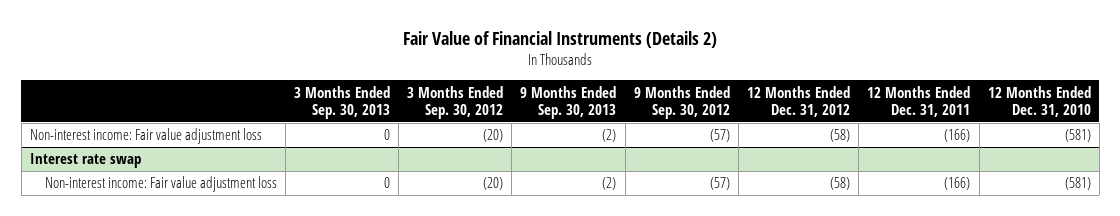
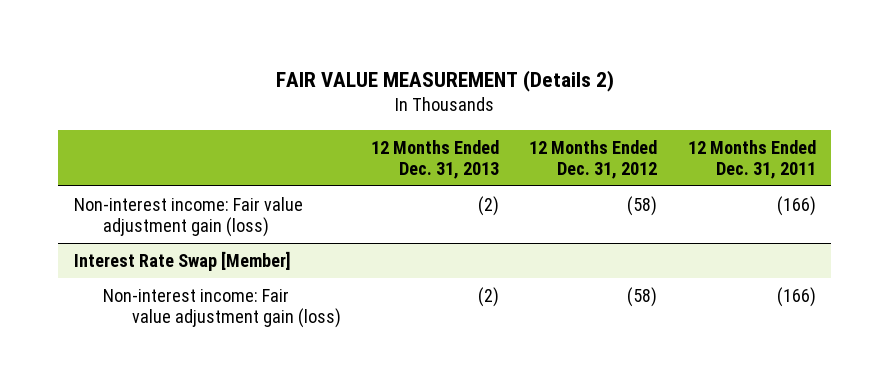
- Fair Value of Financial Instruments (Details 2)
+ FAIR VALUE MEASUREMENT (Details 2)
- | 3 Months Ended Sep. 30, 2013 | 3 Months Ended Sep. 30, 2012 | 9 Months Ended Sep. 30, 2013 | 9 Months Ended Sep. 30, 2012 | 12 Months Ended Dec. 31, 2012 | 12 Months Ended Dec. 31, 2011 | 12 Months Ended Dec. 31, 2010
+ | 12 Months Ended Dec. 31, 2013 | 12 Months Ended Dec. 31, 2012 | 12 Months Ended Dec. 31, 2011
- Non-interest income: Fair value adjustment loss | 0 | (20) | (2) | (57) | (58) | (166) | (581)
- Interest rate swap
- Non-interest income: Fair value adjustment loss | 0 | (20) | (2) | (57) | (58) | (166) | (581)
+ Non-interest income: Fair value adjustment gain (loss) | (2) | (58) | (166)
+ Interest Rate Swap [Member]
+ Non-interest income: Fair value adjustment gain (loss) | (2) | (58) | (166)

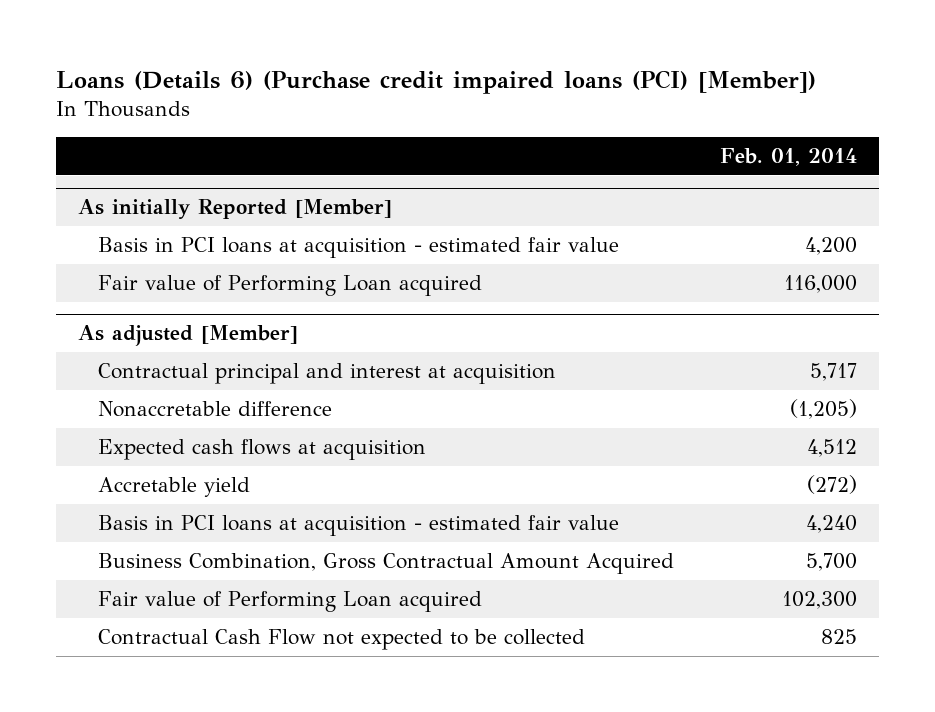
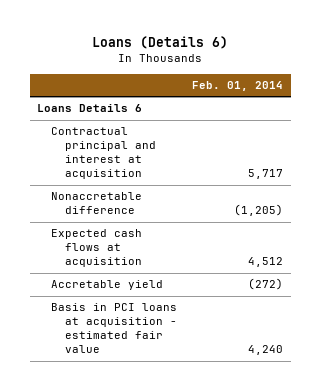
- Loans (Details 6) (Purchase credit impaired loans (PCI) [Member])
+ Loans (Details 6)
- As initially Reported [Member]
- Basis in PCI loans at acquisition - estimated fair value | 4,200
- Fair value of Performing Loan acquired | 116,000
- As adjusted [Member]
+ Loans Details 6
- Business Combination, Gross Contractual Amount Acquired | 5,700
- Fair value of Performing Loan acquired | 102,300
- Contractual Cash Flow not expected to be collected | 825

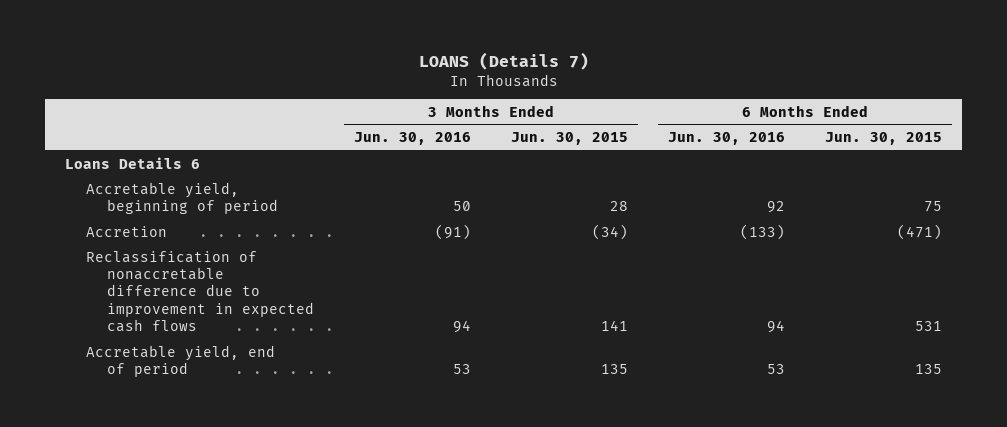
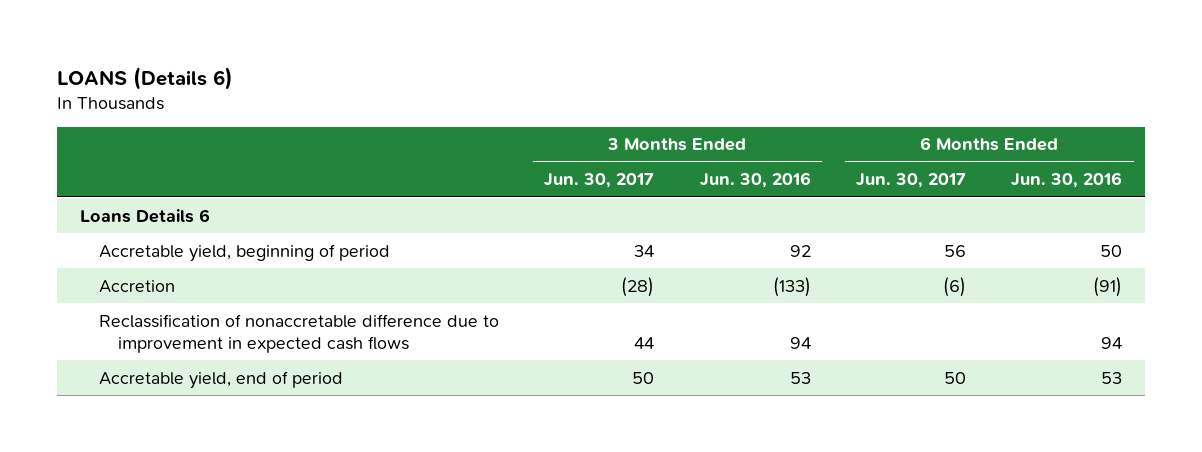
- LOANS (Details 7)
+ LOANS (Details 6)
- | 3 Months Ended Jun. 30, 2016 | 3 Months Ended Jun. 30, 2015 | 6 Months Ended Jun. 30, 2016 | 6 Months Ended Jun. 30, 2015
+ | 3 Months Ended Jun. 30, 2017 | 3 Months Ended Jun. 30, 2016 | 6 Months Ended Jun. 30, 2017 | 6 Months Ended Jun. 30, 2016
- Accretable yield, beginning of period | 50 | 28 | 92 | 75
- Accretion | (91) | (34) | (133) | (471)
+ Accretable yield, beginning of period | 34 | 92 | 56 | 50
+ Accretion | (28) | (133) | (6) | (91)

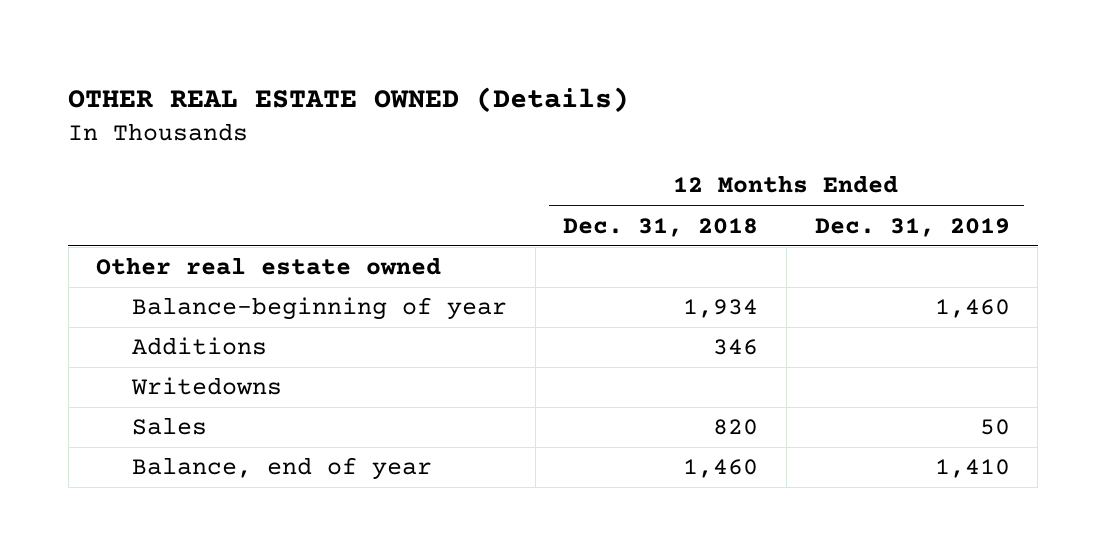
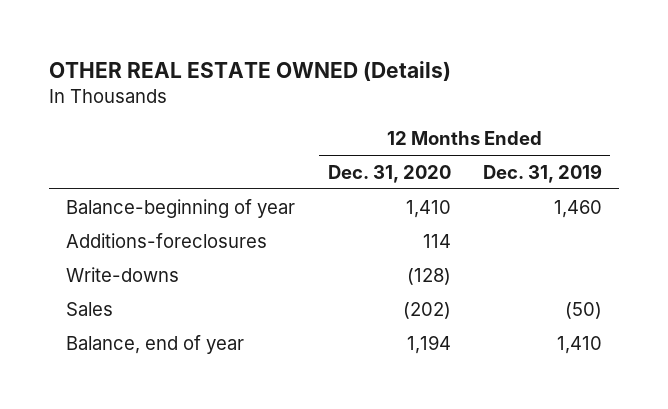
- | 12 Months Ended Dec. 31, 2018 | 12 Months Ended Dec. 31, 2019
+ | 12 Months Ended Dec. 31, 2020 | 12 Months Ended Dec. 31, 2019
- Other real estate owned
- Additions | 346 |
- Writedowns
- Sales | 820 | 50
+ Additions-foreclosures | 114 |
+ Write-downs | (128) |
+ Sales | (202) | (50)

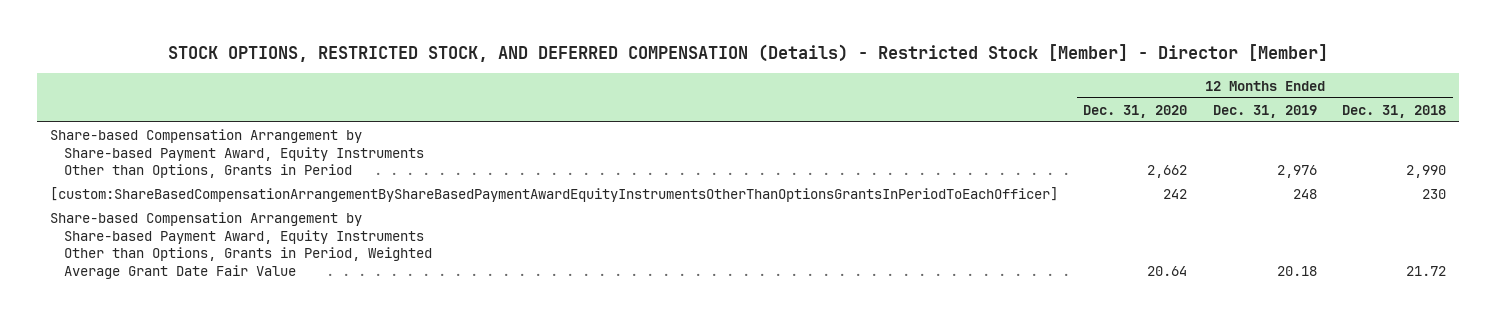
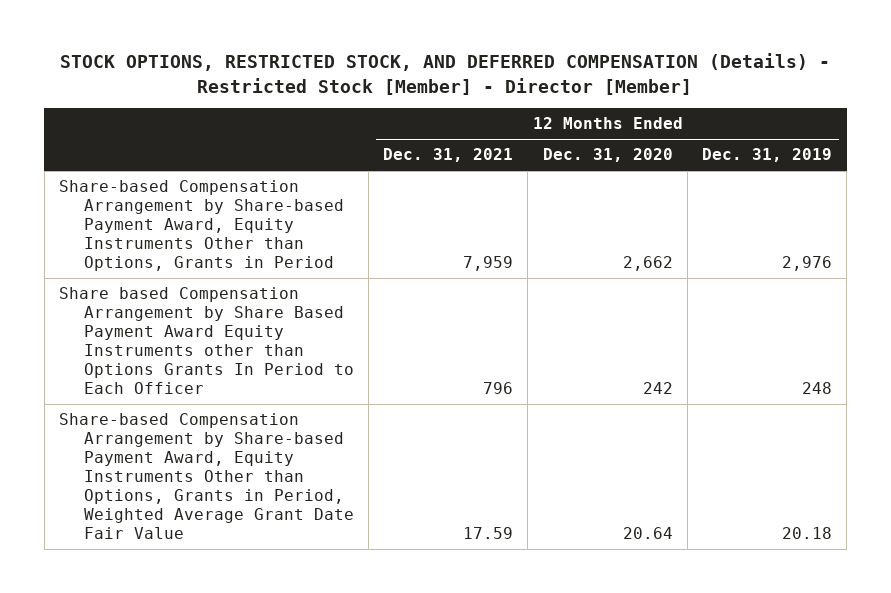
- | 12 Months Ended Dec. 31, 2020 | 12 Months Ended Dec. 31, 2019 | 12 Months Ended Dec. 31, 2018
+ | 12 Months Ended Dec. 31, 2021 | 12 Months Ended Dec. 31, 2020 | 12 Months Ended Dec. 31, 2019
- [custom:ShareBasedCompensationArrangementByShareBasedPaymentAwardEquityInstrumentsOtherThanOptionsGrantsInPeriodToEachOfficer] | 242 | 248 | 230
+ Share based Compensation Arrangement by Share Based Payment Award Equity Instruments other than Options Grants In Period to Each Officer | 796 | 242 | 248

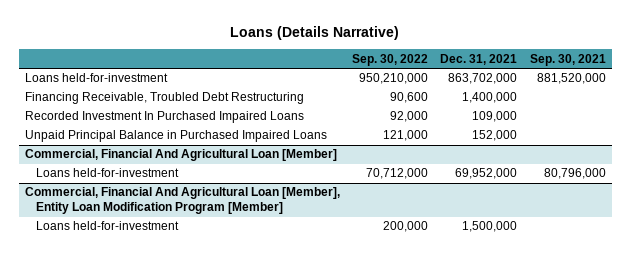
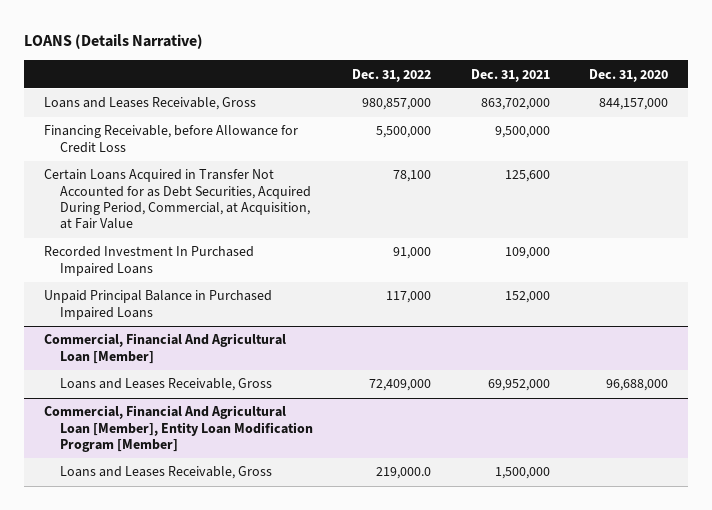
- Loans (Details Narrative)
+ LOANS (Details Narrative)
- | Sep. 30, 2022 | Dec. 31, 2021 | Sep. 30, 2021
+ | Dec. 31, 2022 | Dec. 31, 2021 | Dec. 31, 2020
- Loans held-for-investment | 950,210,000 | 863,702,000 | 881,520,000
- Financing Receivable, Troubled Debt Restructuring | 90,600 | 1,400,000 |
+ Loans and Leases Receivable, Gross | 980,857,000 | 863,702,000 | 844,157,000
+ Financing Receivable, before Allowance for Credit Loss | 5,500,000 | 9,500,000 |
+ Certain Loans Acquired in Transfer Not Accounted for as Debt Securities, Acquired During Period, Commercial, at Acquisition, at Fair Value | 78,100 | 125,600 |
@ Commercial, Financial And Agricultural Loan [Member]
- Loans held-for-investment | 70,712,000 | 69,952,000 | 80,796,000
+ Loans and Leases Receivable, Gross | 72,409,000 | 69,952,000 | 96,688,000
@ Commercial, Financial And Agricultural Loan [Member], Entity Loan Modification Program [Member]
- Loans held-for-investment | 200,000 | 1,500,000 |
+ Loans and Leases Receivable, Gross | 219,000.0 | 1,500,000 |

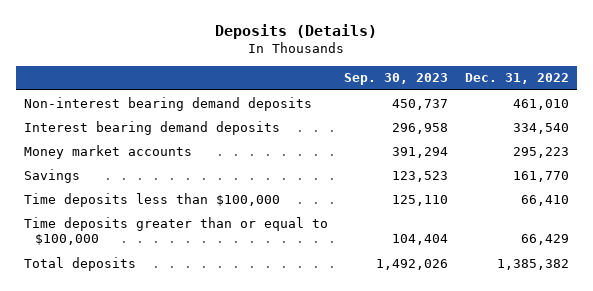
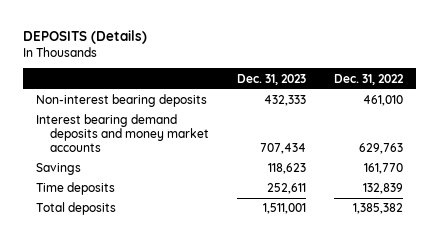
- Deposits (Details)
+ DEPOSITS (Details)
- | Sep. 30, 2023 | Dec. 31, 2022
+ | Dec. 31, 2023 | Dec. 31, 2022
- Non-interest bearing demand deposits | 450,737 | 461,010
- Interest bearing demand deposits | 296,958 | 334,540
- Money market accounts | 391,294 | 295,223
+ Non-interest bearing deposits | 432,333 | 461,010
+ Interest bearing demand deposits and money market accounts | 707,434 | 629,763
- Time deposits less than $100,000 | 125,110 | 66,410
- Time deposits greater than or equal to $100,000 | 104,404 | 66,429
+ Time deposits | 252,611 | 132,839

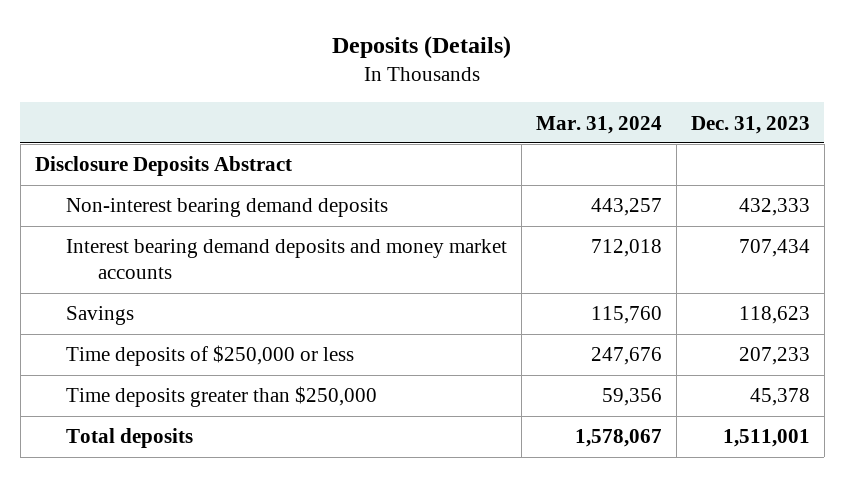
- DEPOSITS (Details)
+ Deposits (Details)
- | Dec. 31, 2023 | Dec. 31, 2022
+ | Mar. 31, 2024 | Dec. 31, 2023
- Non-interest bearing deposits | 432,333 | 461,010
+ Disclosure Deposits Abstract
+ Non-interest bearing demand deposits | 443,257 | 432,333
- Time deposits | 252,611 | 132,839
+ Time deposits of $250,000 or less | 247,676 | 207,233
+ Time deposits greater than $250,000 | 59,356 | 45,378

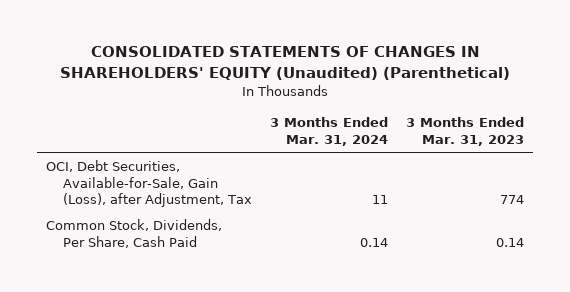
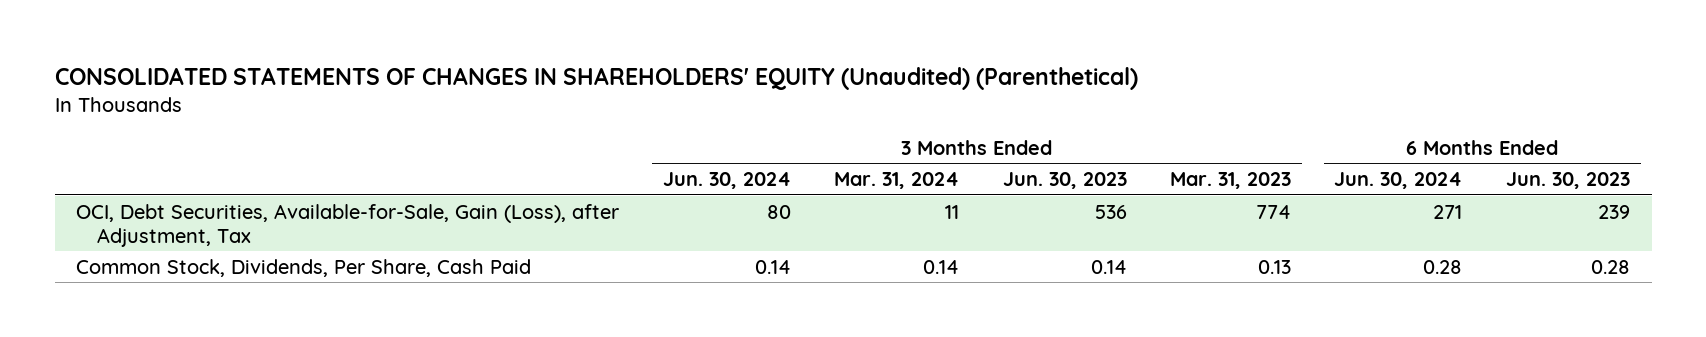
- | 3 Months Ended Mar. 31, 2024 | 3 Months Ended Mar. 31, 2023
+ | 3 Months Ended Jun. 30, 2024 | 3 Months Ended Mar. 31, 2024 | 3 Months Ended Jun. 30, 2023 | 3 Months Ended Mar. 31, 2023 | 6 Months Ended Jun. 30, 2024 | 6 Months Ended Jun. 30, 2023
- Common Stock, Dividends, Per Share, Cash Paid | 0.14 | 0.14
+ Common Stock, Dividends, Per Share, Cash Paid | 0.14 | 0.14 | 0.14 | 0.13 | 0.28 | 0.28

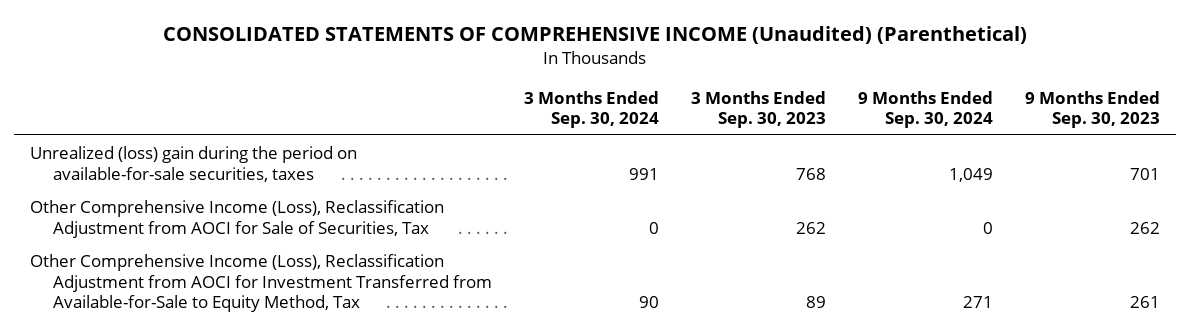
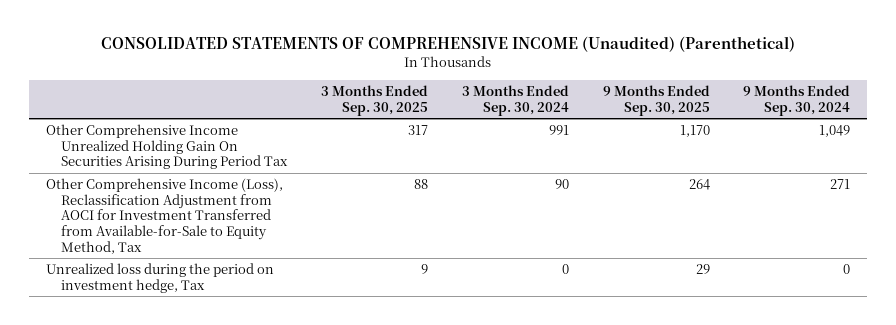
- | 3 Months Ended Sep. 30, 2024 | 3 Months Ended Sep. 30, 2023 | 9 Months Ended Sep. 30, 2024 | 9 Months Ended Sep. 30, 2023
+ | 3 Months Ended Sep. 30, 2025 | 3 Months Ended Sep. 30, 2024 | 9 Months Ended Sep. 30, 2025 | 9 Months Ended Sep. 30, 2024
- Unrealized (loss) gain during the period on available-for-sale securities, taxes | 991 | 768 | 1,049 | 701
- Other Comprehensive Income (Loss), Reclassification Adjustment from AOCI for Sale of Securities, Tax | 0 | 262 | 0 | 262
+ Other Comprehensive Income Unrealized Holding Gain On Securities Arising During Period Tax | 317 | 991 | 1,170 | 1,049
+ Unrealized loss during the period on investment hedge, Tax | 9 | 0 | 29 | 0

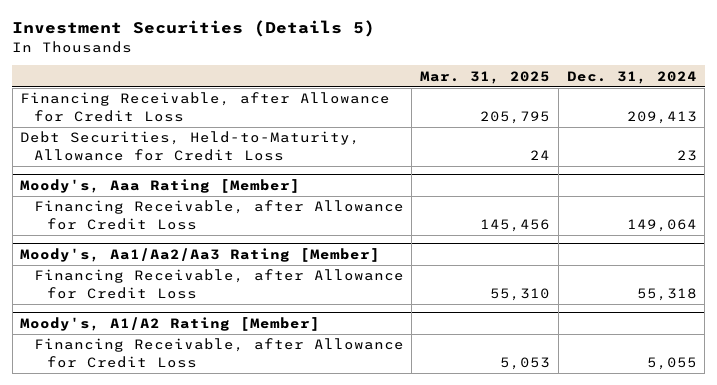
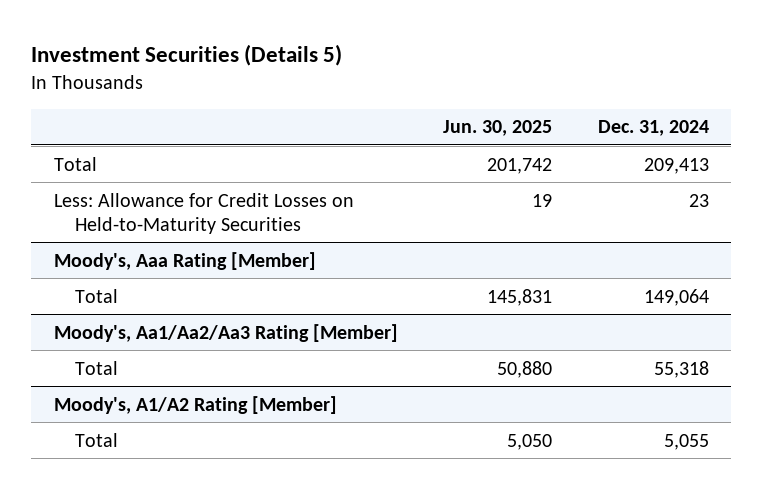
- | Mar. 31, 2025 | Dec. 31, 2024
+ | Jun. 30, 2025 | Dec. 31, 2024
- Financing Receivable, after Allowance for Credit Loss | 205,795 | 209,413
- Debt Securities, Held-to-Maturity, Allowance for Credit Loss | 24 | 23
+ Total | 201,742 | 209,413
+ Less: Allowance for Credit Losses on Held-to-Maturity Securities | 19 | 23
@ Moody's, Aaa Rating [Member]
- Financing Receivable, after Allowance for Credit Loss | 145,456 | 149,064
+ Total | 145,831 | 149,064
@ Moody's, Aa1/Aa2/Aa3 Rating [Member]
- Financing Receivable, after Allowance for Credit Loss | 55,310 | 55,318
+ Total | 50,880 | 55,318
@ Moody's, A1/A2 Rating [Member]
- Financing Receivable, after Allowance for Credit Loss | 5,053 | 5,055
+ Total | 5,050 | 5,055

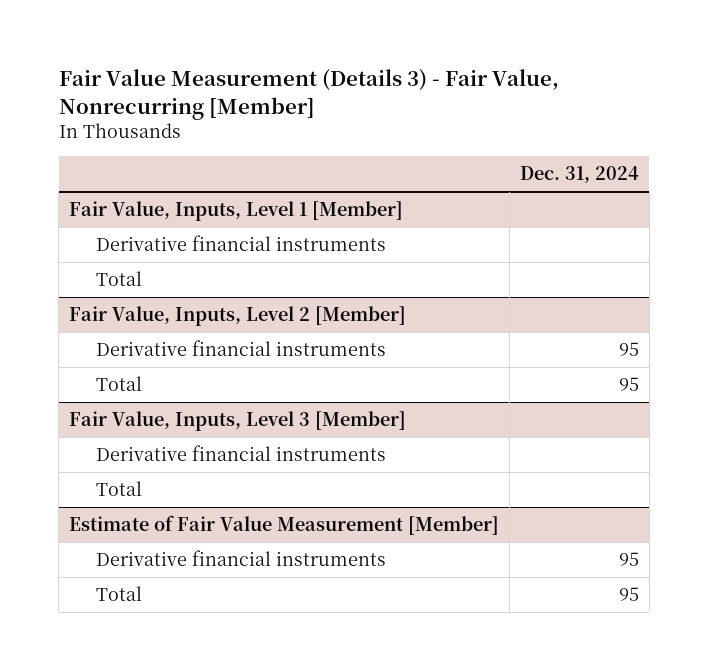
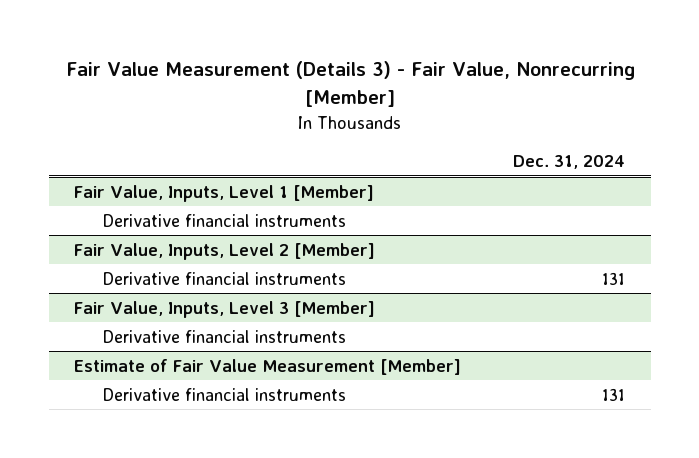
@ Fair Value, Inputs, Level 1 [Member]
- Total
@ Fair Value, Inputs, Level 2 [Member]
- Derivative financial instruments | 95
- Total | 95
+ Derivative financial instruments | 131
@ Fair Value, Inputs, Level 3 [Member]
- Total
@ Estimate of Fair Value Measurement [Member]
- Derivative financial instruments | 95
- Total | 95
+ Derivative financial instruments | 131

